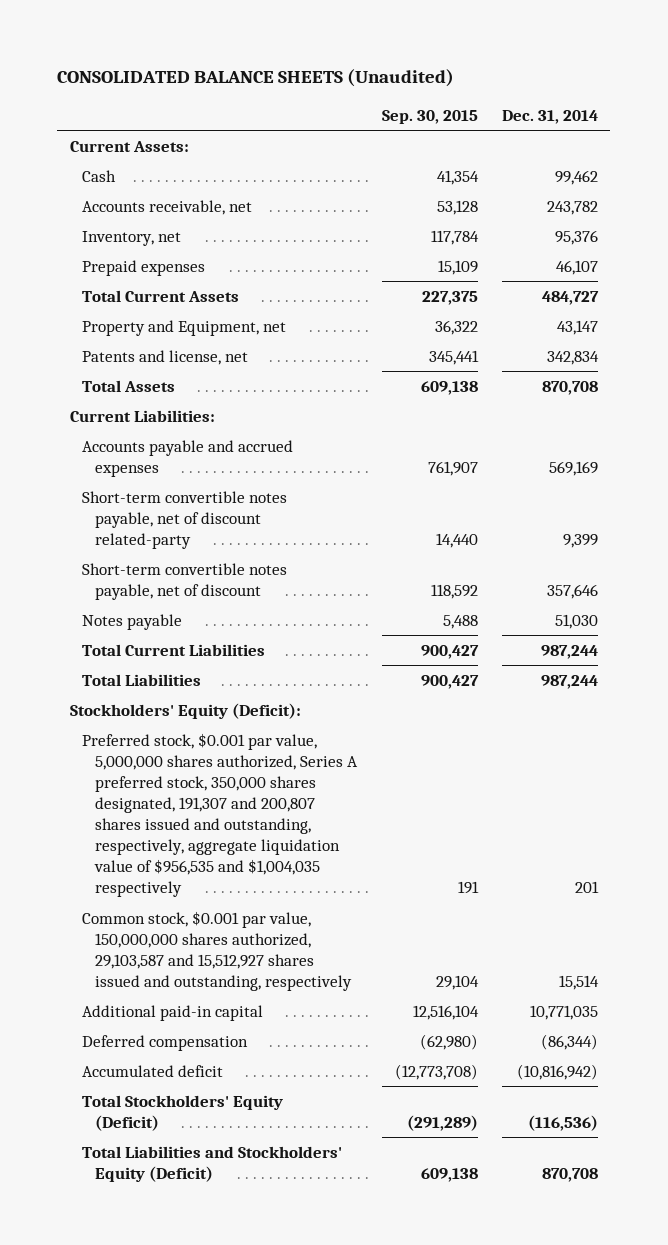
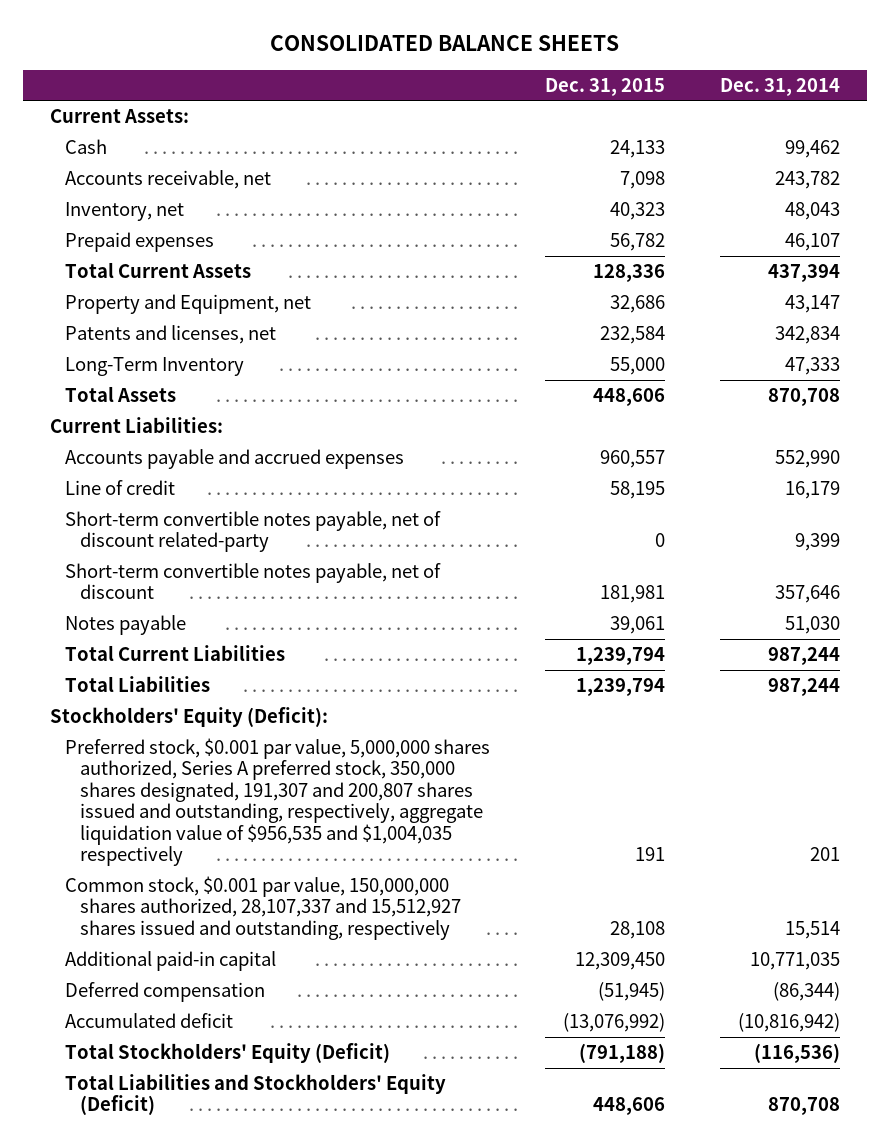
- CONSOLIDATED BALANCE SHEETS (Unaudited)
+ CONSOLIDATED BALANCE SHEETS
- | Sep. 30, 2015 | Dec. 31, 2014
+ | Dec. 31, 2015 | Dec. 31, 2014
- Inventory, net | 117,784 | 95,376
+ Inventory, net | 40,323 | 48,043
- Total Current Assets | 227,375 | 484,727
+ Total Current Assets | 128,336 | 437,394
- Patents and license, net | 345,441 | 342,834
+ Patents and licenses, net | 232,584 | 342,834
+ Long-Term Inventory | 55,000 | 47,333
- Accounts payable and accrued expenses | 761,907 | 569,169
+ Accounts payable and accrued expenses | 960,557 | 552,990
+ Line of credit | 58,195 | 16,179
- Common stock, $0.001 par value, 150,000,000 shares authorized, 29,103,587 and 15,512,927 shares issued and outstanding, respectively | 29,104 | 15,514
+ Common stock, $0.001 par value, 150,000,000 shares authorized, 28,107,337 and 15,512,927 shares issued and outstanding, respectively | 28,108 | 15,514

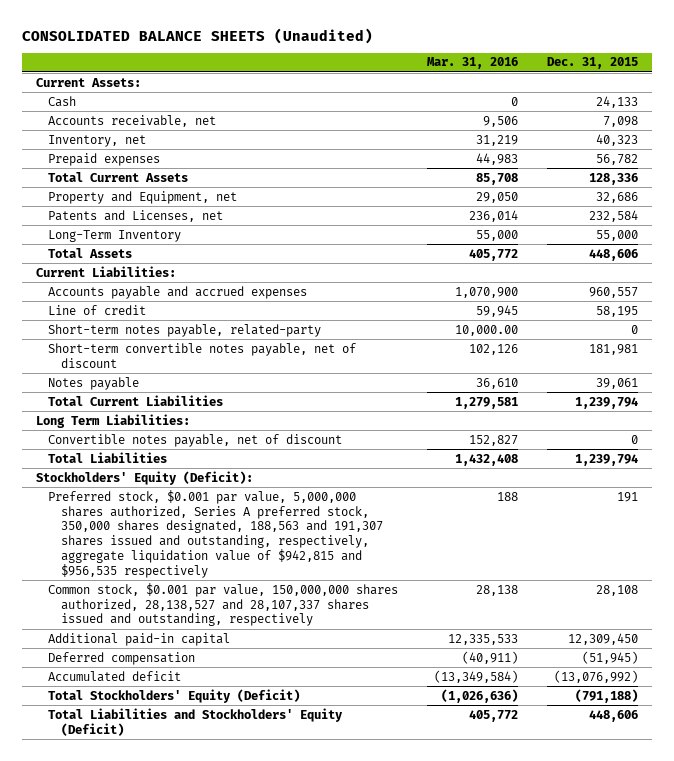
- CONSOLIDATED BALANCE SHEETS
+ CONSOLIDATED BALANCE SHEETS (Unaudited)
- | Dec. 31, 2015 | Dec. 31, 2014
+ | Mar. 31, 2016 | Dec. 31, 2015
- Patents and licenses, net | 232,584 | 342,834
+ Patents and Licenses, net | 236,014 | 232,584
- Short-term convertible notes payable, net of discount related-party | 0 | 9,399
+ Short-term notes payable, related-party | 10,000.00 | 0
+ Long Term Liabilities:
+ Convertible notes payable, net of discount | 152,827 | 0
- Preferred stock, $0.001 par value, 5,000,000 shares authorized, Series A preferred stock, 350,000 shares designated, 191,307 and 200,807 shares issued and outstanding, respectively, aggregate liquidation value of $956,535 and $1,004,035 respectively | 191 | 201
- Common stock, $0.001 par value, 150,000,000 shares authorized, 28,107,337 and 15,512,927 shares issued and outstanding, respectively | 28,108 | 15,514
+ Preferred stock, $0.001 par value, 5,000,000 shares authorized, Series A preferred stock, 350,000 shares designated, 188,563 and 191,307 shares issued and outstanding, respectively, aggregate liquidation value of $942,815 and $956,535 respectively | 188 | 191
+ Common stock, $0.001 par value, 150,000,000 shares authorized, 28,138,527 and 28,107,337 shares issued and outstanding, respectively | 28,138 | 28,108

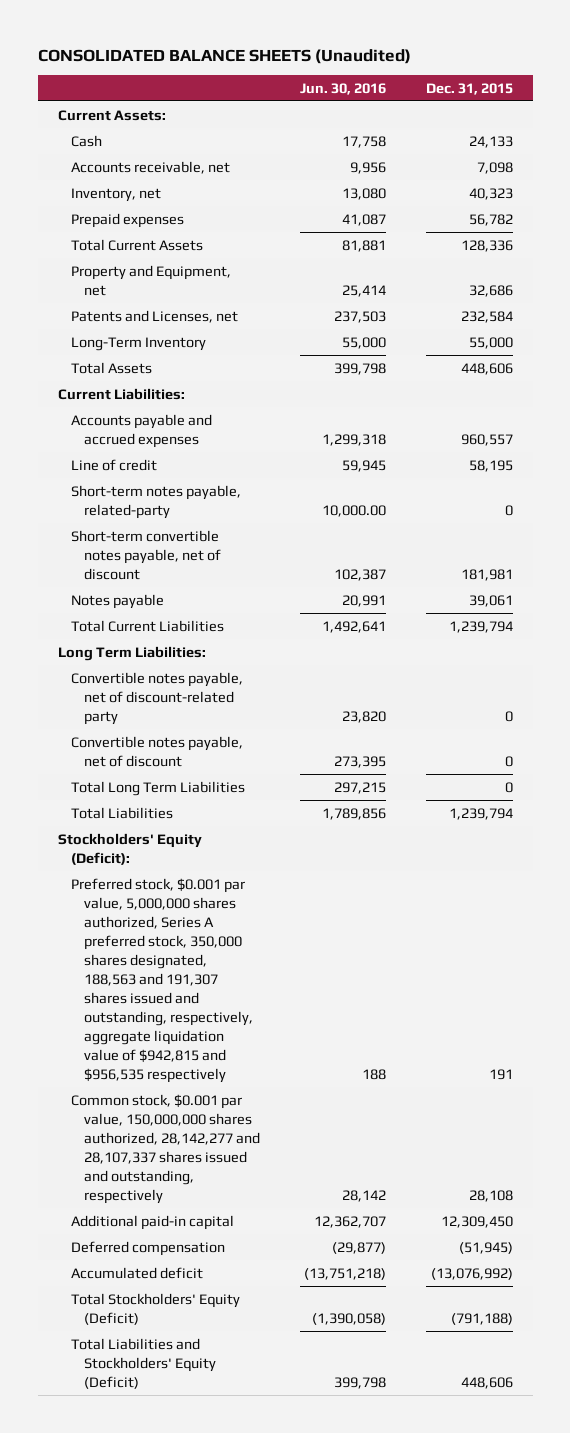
- | Mar. 31, 2016 | Dec. 31, 2015
+ | Jun. 30, 2016 | Dec. 31, 2015
+ Convertible notes payable, net of discount-related party | 23,820 | 0
+ Total Long Term Liabilities | 297,215 | 0
- Common stock, $0.001 par value, 150,000,000 shares authorized, 28,138,527 and 28,107,337 shares issued and outstanding, respectively | 28,138 | 28,108
+ Common stock, $0.001 par value, 150,000,000 shares authorized, 28,142,277 and 28,107,337 shares issued and outstanding, respectively | 28,142 | 28,108

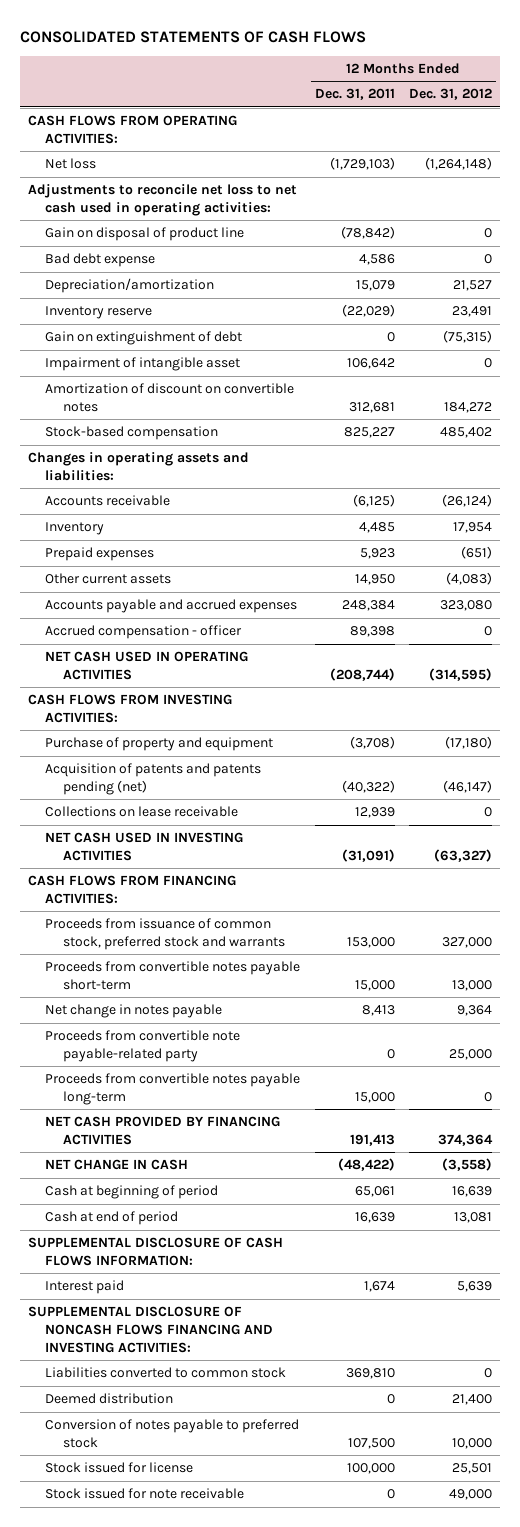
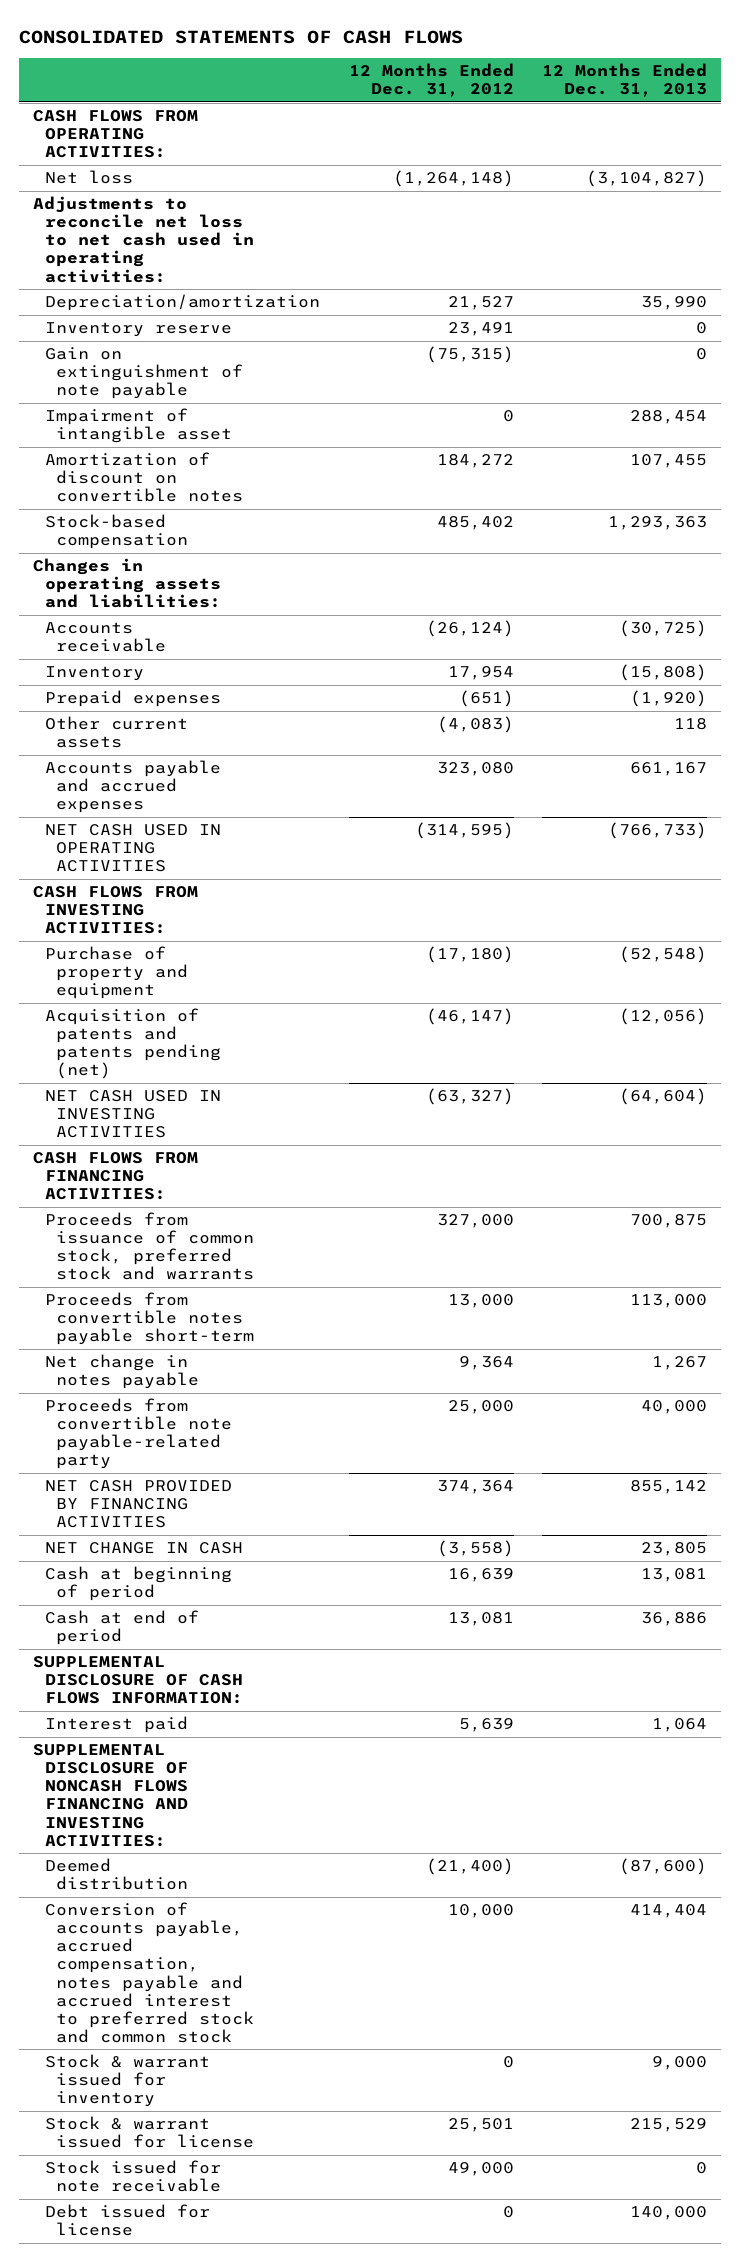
- | 12 Months Ended Dec. 31, 2011 | 12 Months Ended Dec. 31, 2012
+ | 12 Months Ended Dec. 31, 2012 | 12 Months Ended Dec. 31, 2013
- Gain on disposal of product line | (78,842) | 0
- Bad debt expense | 4,586 | 0
- Gain on extinguishment of debt | 0 | (75,315)
+ Gain on extinguishment of note payable | (75,315) | 0
- Accrued compensation - officer | 89,398 | 0
- Collections on lease receivable | 12,939 | 0
- Proceeds from convertible notes payable long-term | 15,000 | 0
- Liabilities converted to common stock | 369,810 | 0
- Deemed distribution | 0 | 21,400
- Conversion of notes payable to preferred stock | 107,500 | 10,000
- Stock issued for license | 100,000 | 25,501
+ Deemed distribution | (21,400) | (87,600)
+ Conversion of accounts payable, accrued compensation, notes payable and accrued interest to preferred stock and common stock | 10,000 | 414,404
+ Stock & warrant issued for inventory | 0 | 9,000
+ Stock & warrant issued for license | 25,501 | 215,529
+ Debt issued for license | 0 | 140,000

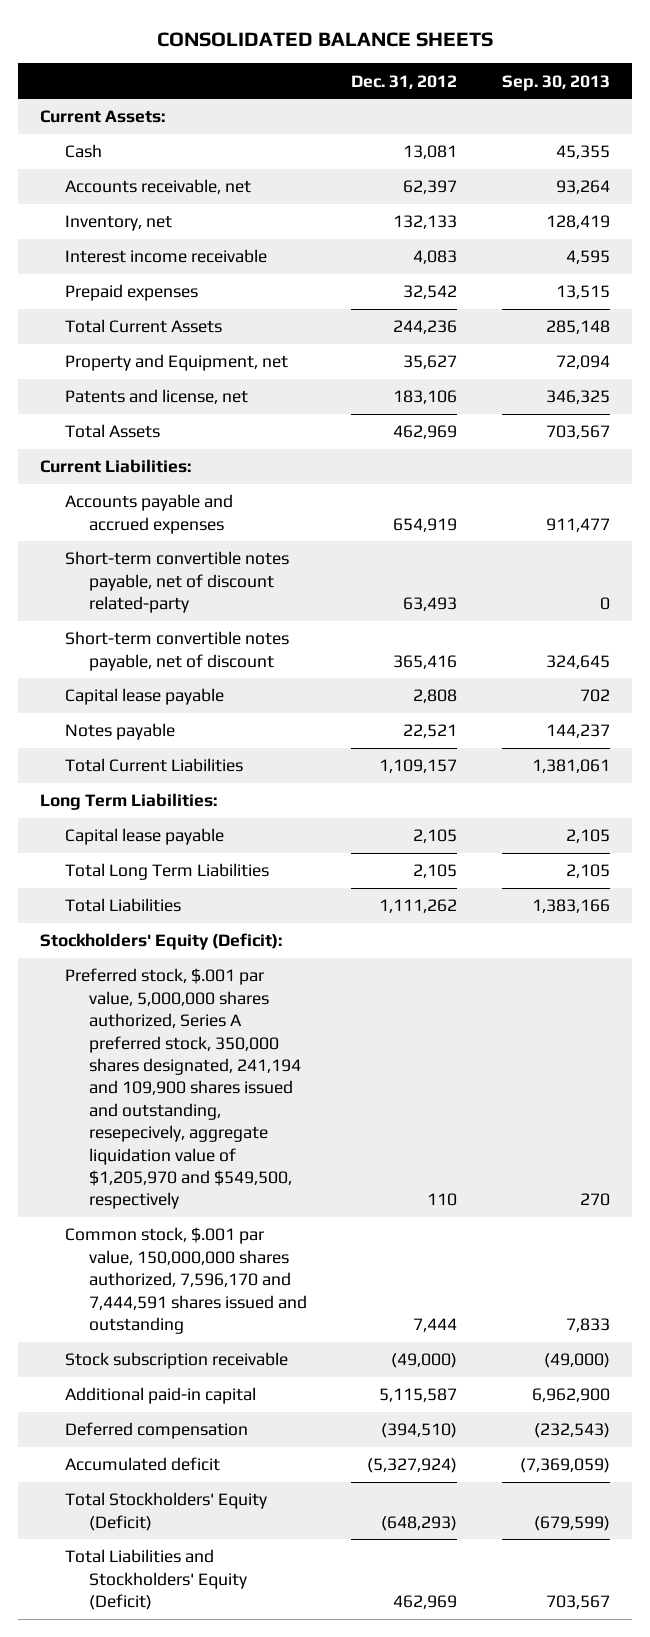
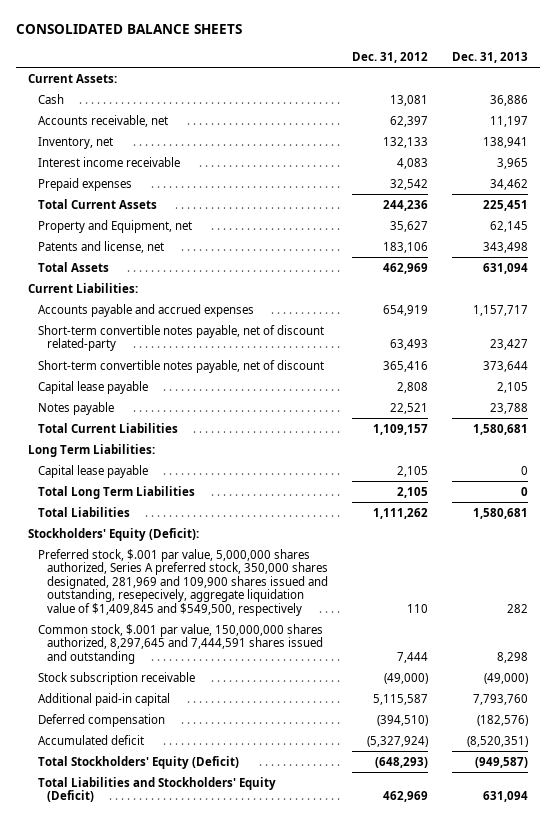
- | Dec. 31, 2012 | Sep. 30, 2013
+ | Dec. 31, 2012 | Dec. 31, 2013
- Preferred stock, $.001 par value, 5,000,000 shares authorized, Series A preferred stock, 350,000 shares designated, 241,194 and 109,900 shares issued and outstanding, resepecively, aggregate liquidation value of $1,205,970 and $549,500, respectively | 110 | 270
- Common stock, $.001 par value, 150,000,000 shares authorized, 7,596,170 and 7,444,591 shares issued and outstanding | 7,444 | 7,833
+ Preferred stock, $.001 par value, 5,000,000 shares authorized, Series A preferred stock, 350,000 shares designated, 281,969 and 109,900 shares issued and outstanding, resepecively, aggregate liquidation value of $1,409,845 and $549,500, respectively | 110 | 282
+ Common stock, $.001 par value, 150,000,000 shares authorized, 8,297,645 and 7,444,591 shares issued and outstanding | 7,444 | 8,298

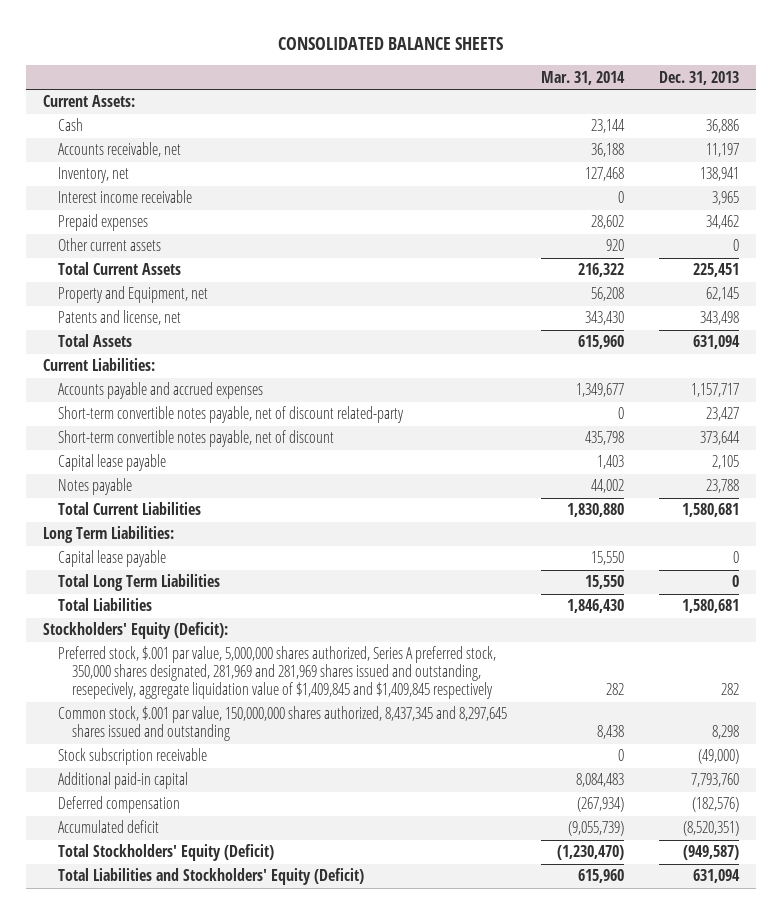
- | Dec. 31, 2012 | Dec. 31, 2013
+ | Mar. 31, 2014 | Dec. 31, 2013
+ Other current assets | 920 | 0
- Preferred stock, $.001 par value, 5,000,000 shares authorized, Series A preferred stock, 350,000 shares designated, 281,969 and 109,900 shares issued and outstanding, resepecively, aggregate liquidation value of $1,409,845 and $549,500, respectively | 110 | 282
- Common stock, $.001 par value, 150,000,000 shares authorized, 8,297,645 and 7,444,591 shares issued and outstanding | 7,444 | 8,298
+ Preferred stock, $.001 par value, 5,000,000 shares authorized, Series A preferred stock, 350,000 shares designated, 281,969 and 281,969 shares issued and outstanding, resepecively, aggregate liquidation value of $1,409,845 and $1,409,845 respectively | 282 | 282
+ Common stock, $.001 par value, 150,000,000 shares authorized, 8,437,345 and 8,297,645 shares issued and outstanding | 8,438 | 8,298

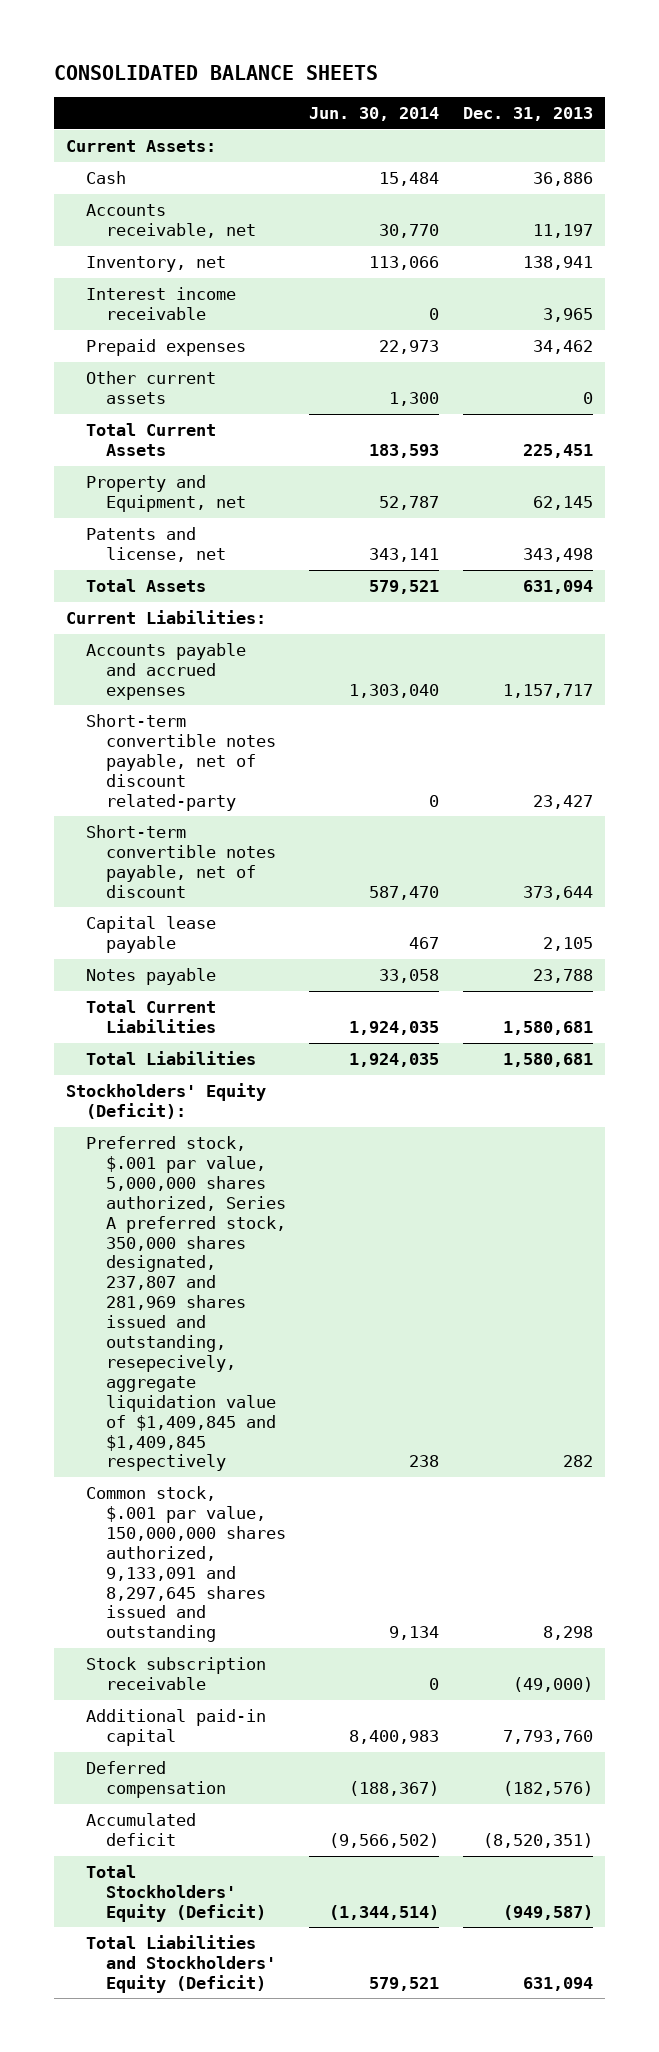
- | Mar. 31, 2014 | Dec. 31, 2013
+ | Jun. 30, 2014 | Dec. 31, 2013
- Long Term Liabilities:
- Capital lease payable | 15,550 | 0
- Total Long Term Liabilities | 15,550 | 0
- Preferred stock, $.001 par value, 5,000,000 shares authorized, Series A preferred stock, 350,000 shares designated, 281,969 and 281,969 shares issued and outstanding, resepecively, aggregate liquidation value of $1,409,845 and $1,409,845 respectively | 282 | 282
- Common stock, $.001 par value, 150,000,000 shares authorized, 8,437,345 and 8,297,645 shares issued and outstanding | 8,438 | 8,298
+ Preferred stock, $.001 par value, 5,000,000 shares authorized, Series A preferred stock, 350,000 shares designated, 237,807 and 281,969 shares issued and outstanding, resepecively, aggregate liquidation value of $1,409,845 and $1,409,845 respectively | 238 | 282
+ Common stock, $.001 par value, 150,000,000 shares authorized, 9,133,091 and 8,297,645 shares issued and outstanding | 9,134 | 8,298

